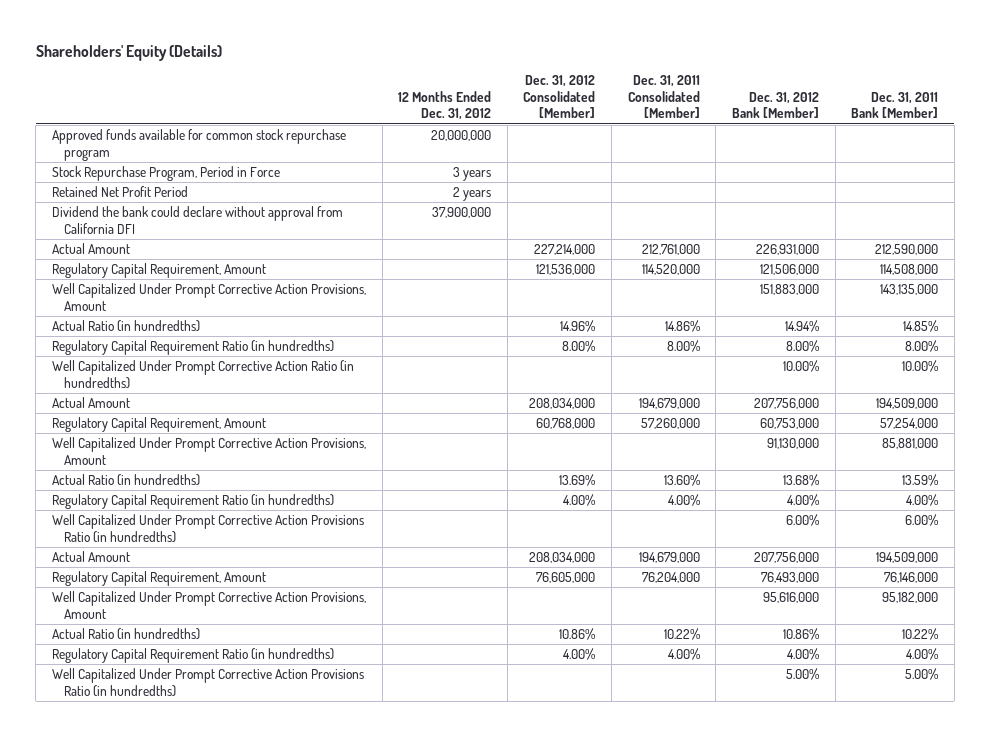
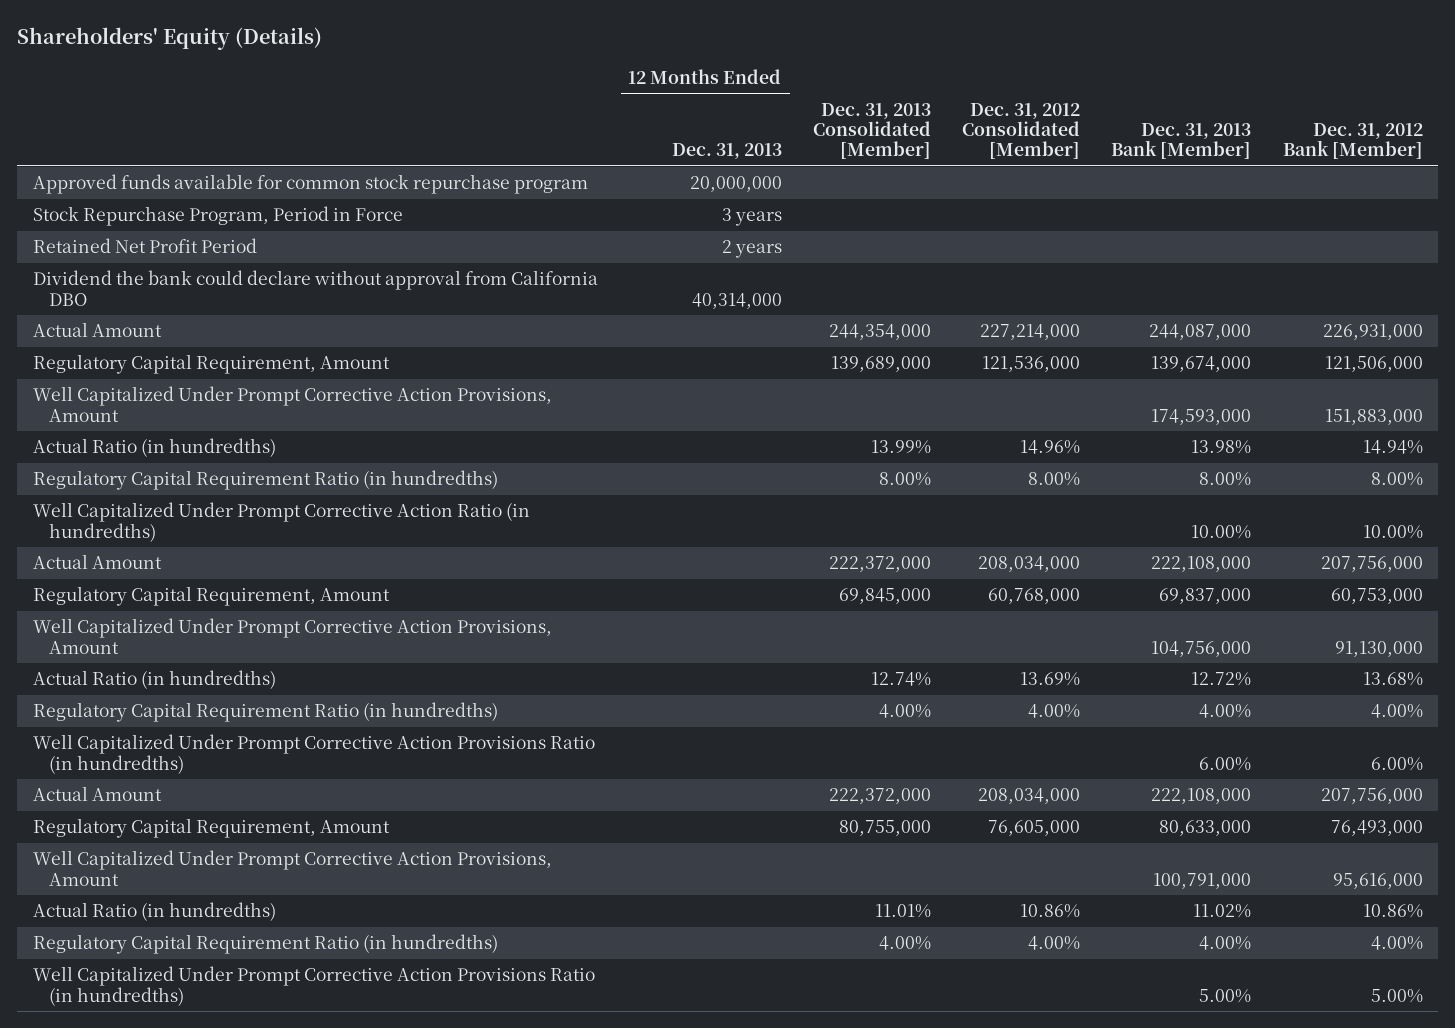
- | 12 Months Ended Dec. 31, 2012 | Dec. 31, 2012 Consolidated [Member] | Dec. 31, 2011 Consolidated [Member] | Dec. 31, 2012 Bank [Member] | Dec. 31, 2011 Bank [Member]
+ | 12 Months Ended Dec. 31, 2013 | Dec. 31, 2013 Consolidated [Member] | Dec. 31, 2012 Consolidated [Member] | Dec. 31, 2013 Bank [Member] | Dec. 31, 2012 Bank [Member]
- Dividend the bank could declare without approval from California DFI | 37,900,000 | | | |
+ Dividend the bank could declare without approval from California DBO | 40,314,000 | | | |

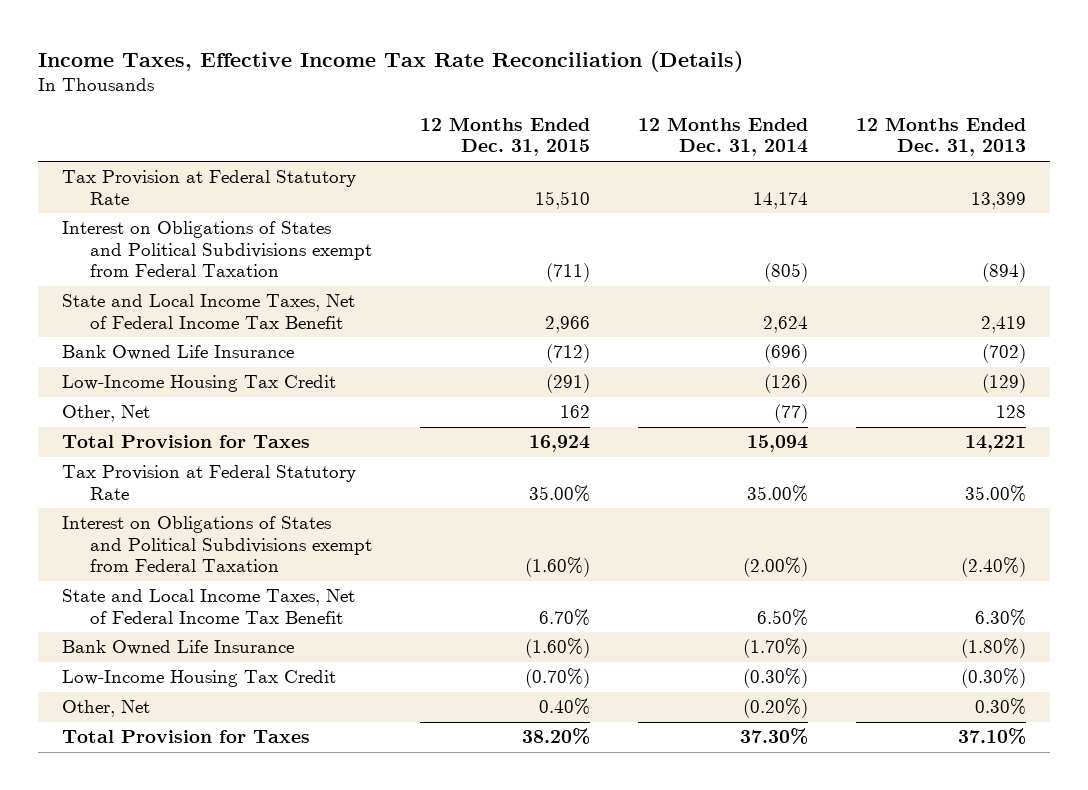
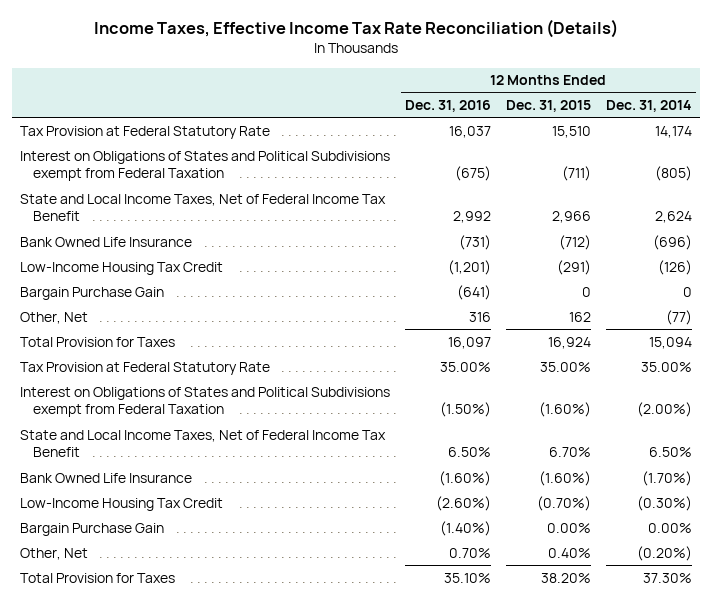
- | 12 Months Ended Dec. 31, 2015 | 12 Months Ended Dec. 31, 2014 | 12 Months Ended Dec. 31, 2013
+ | 12 Months Ended Dec. 31, 2016 | 12 Months Ended Dec. 31, 2015 | 12 Months Ended Dec. 31, 2014
+ Bargain Purchase Gain | (641) | 0 | 0
+ Bargain Purchase Gain | (1.40%) | 0.00% | 0.00%

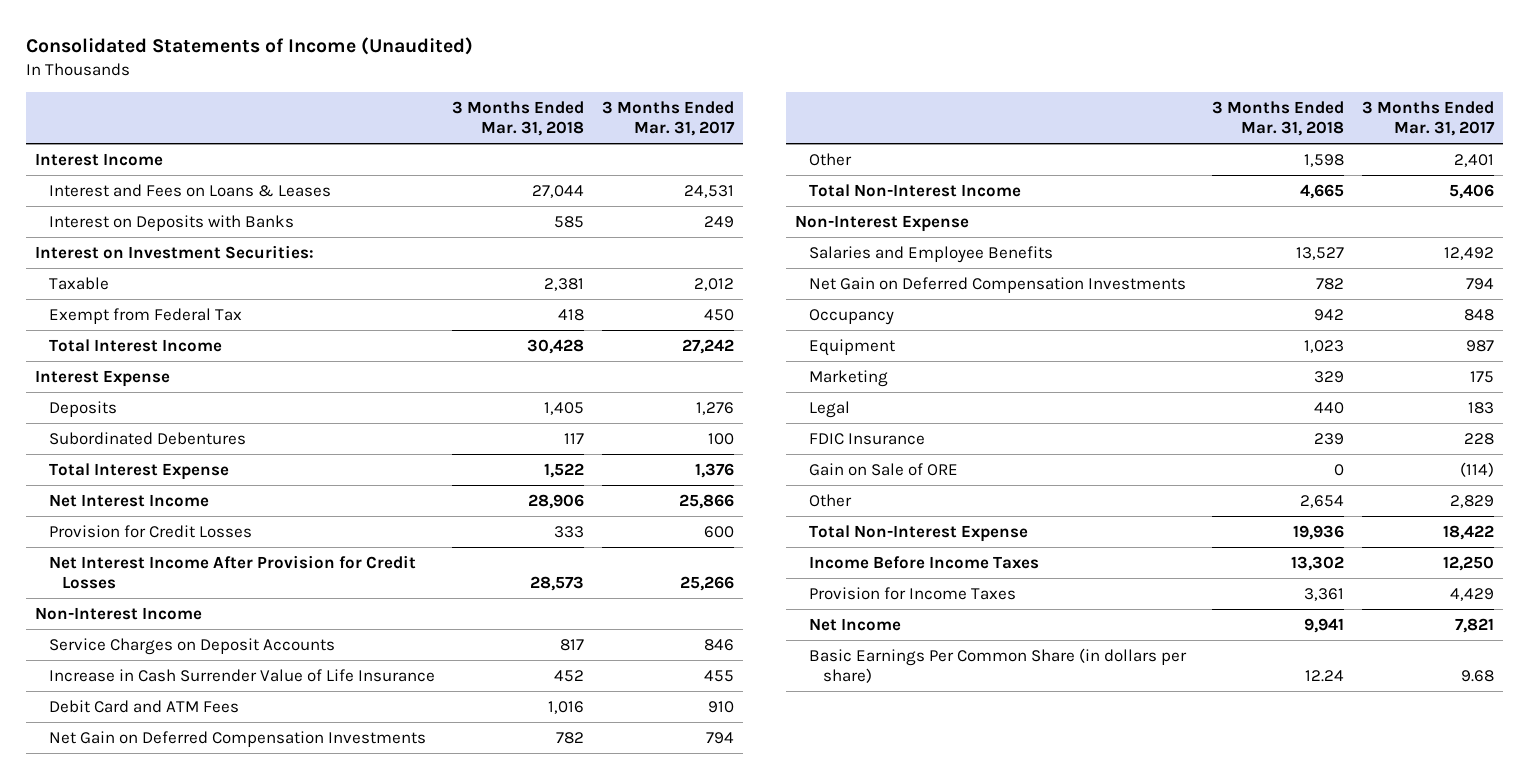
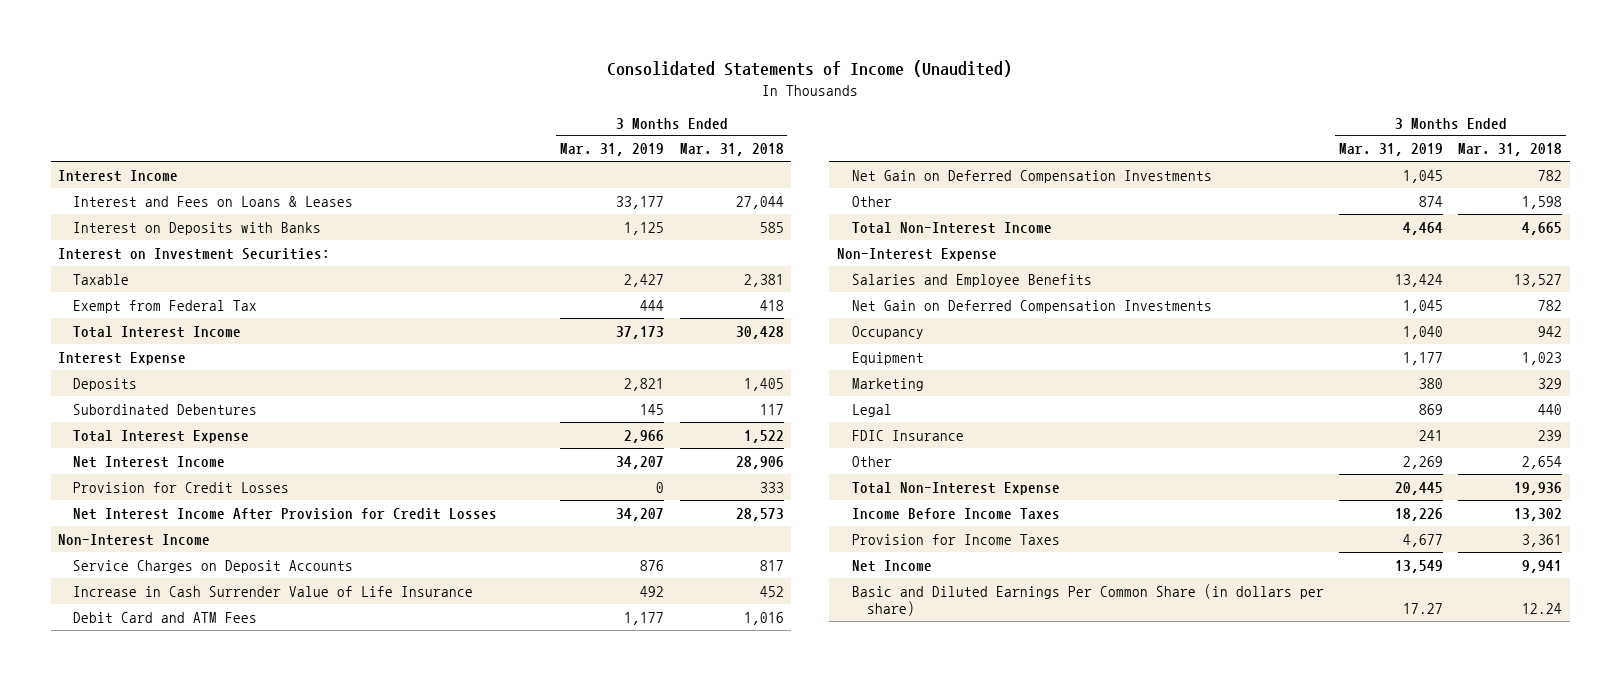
- | 3 Months Ended Mar. 31, 2018 | 3 Months Ended Mar. 31, 2017
+ | 3 Months Ended Mar. 31, 2019 | 3 Months Ended Mar. 31, 2018
- Gain on Sale of ORE | 0 | (114)
- Basic Earnings Per Common Share (in dollars per share) | 12.24 | 9.68
+ Basic and Diluted Earnings Per Common Share (in dollars per share) | 17.27 | 12.24

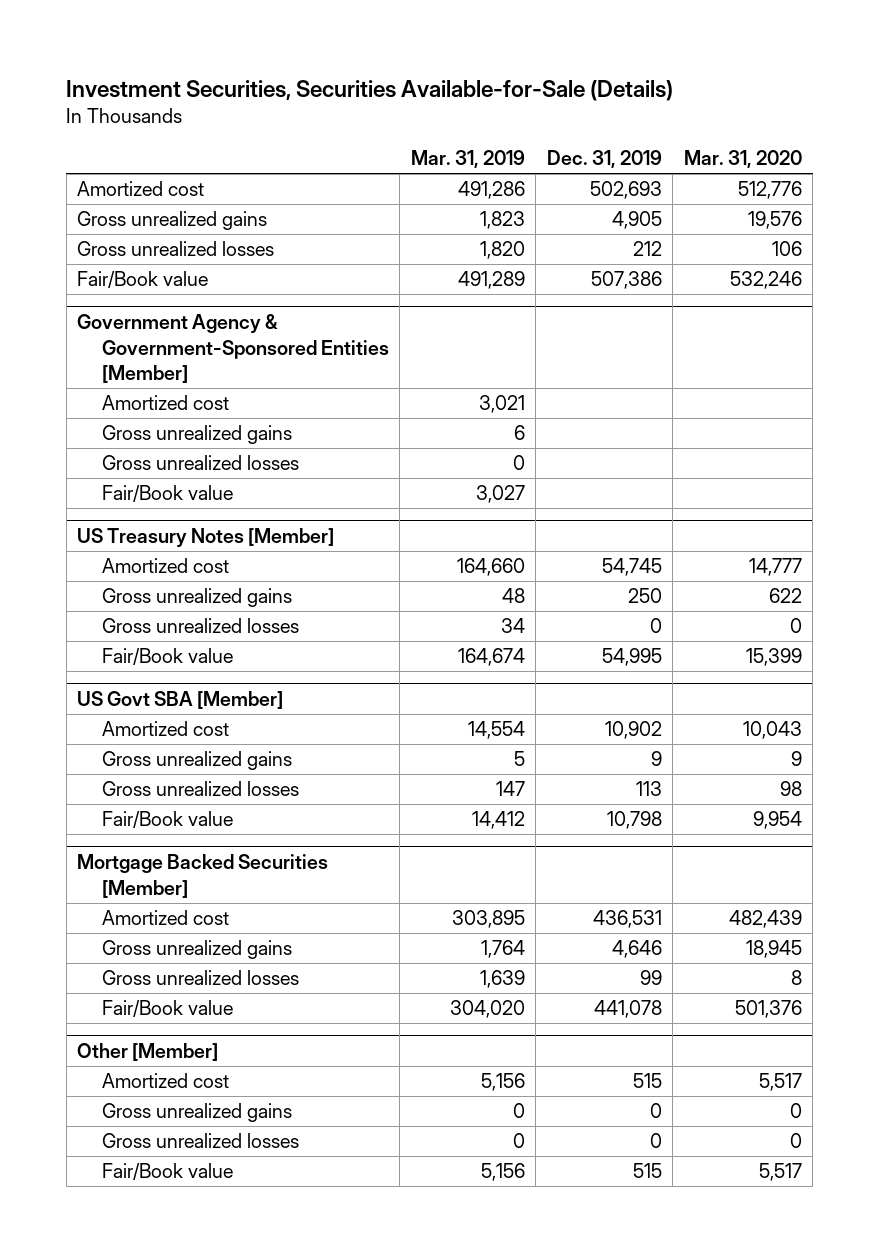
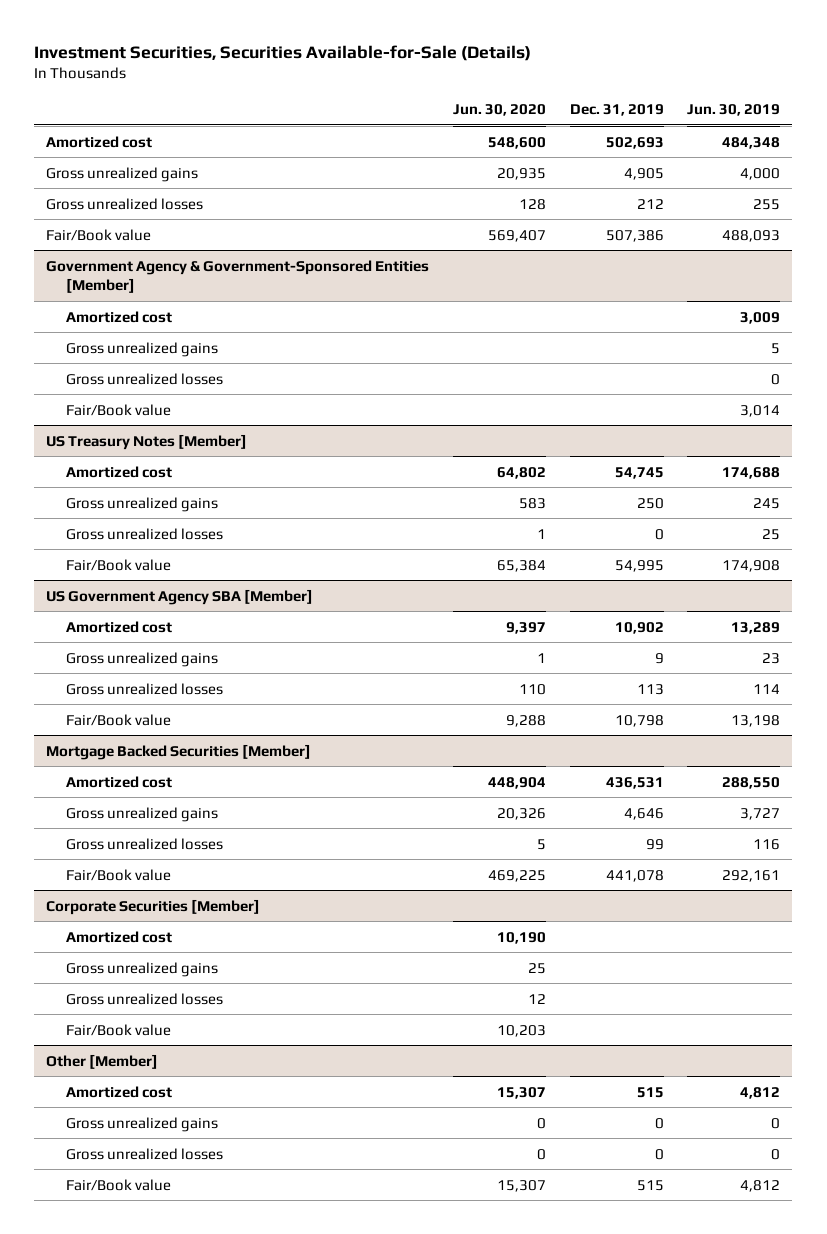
- | Mar. 31, 2019 | Dec. 31, 2019 | Mar. 31, 2020
+ | Jun. 30, 2020 | Dec. 31, 2019 | Jun. 30, 2019
- US Govt SBA [Member]
+ US Government Agency SBA [Member]
+ Corporate Securities [Member]
+ Amortized cost | 10,190 | |
+ Gross unrealized gains | 25 | |
+ Gross unrealized losses | 12 | |
+ Fair/Book value | 10,203 | |

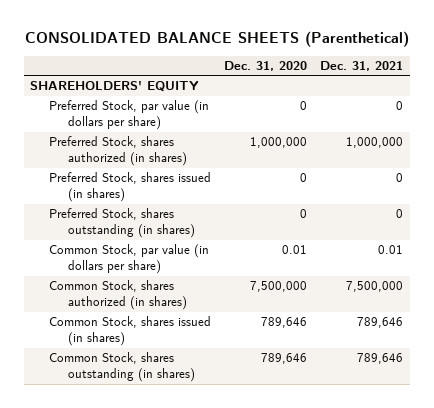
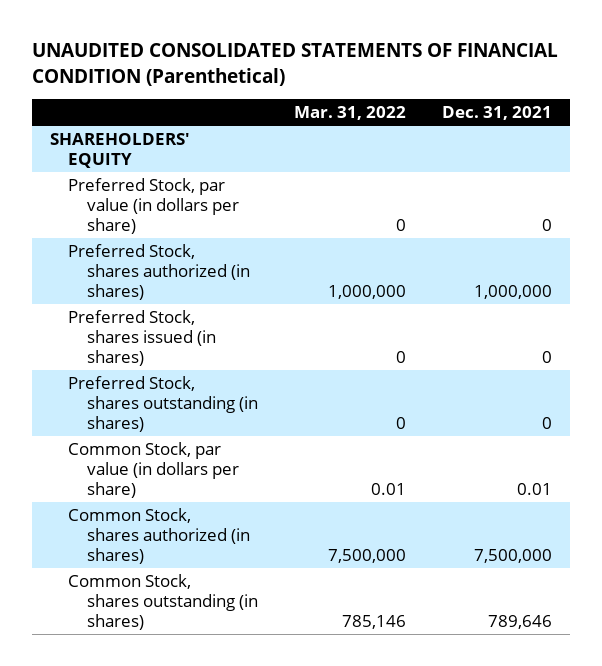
- CONSOLIDATED BALANCE SHEETS (Parenthetical)
+ UNAUDITED CONSOLIDATED STATEMENTS OF FINANCIAL CONDITION (Parenthetical)
- | Dec. 31, 2020 | Dec. 31, 2021
+ | Mar. 31, 2022 | Dec. 31, 2021
- Common Stock, shares issued (in shares) | 789,646 | 789,646

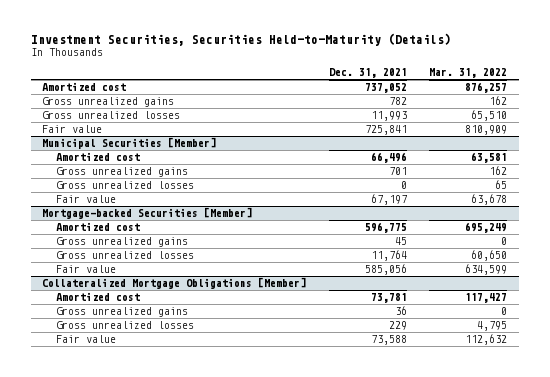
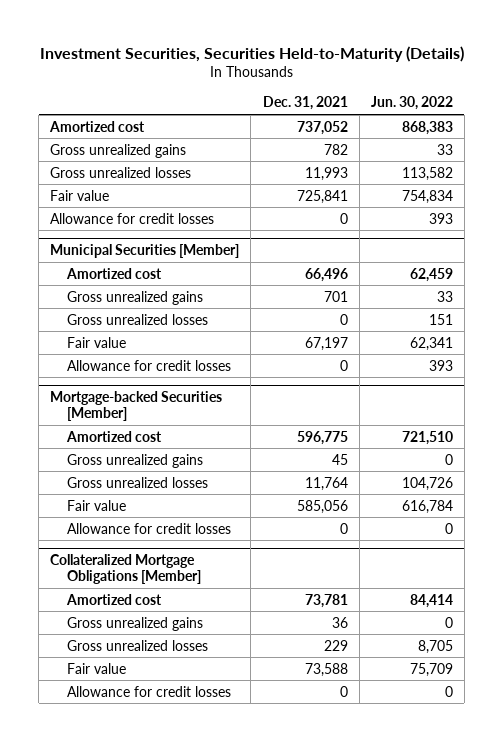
- | Dec. 31, 2021 | Mar. 31, 2022
+ | Dec. 31, 2021 | Jun. 30, 2022
+ Allowance for credit losses | 0 | 393
@ Municipal Securities [Member]
+ Allowance for credit losses | 0 | 393
@ Mortgage-backed Securities [Member]
+ Allowance for credit losses | 0 | 0
@ Collateralized Mortgage Obligations [Member]
+ Allowance for credit losses | 0 | 0

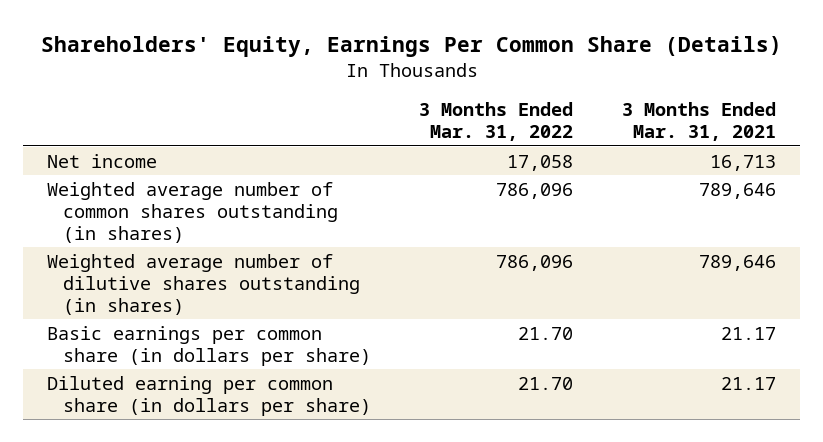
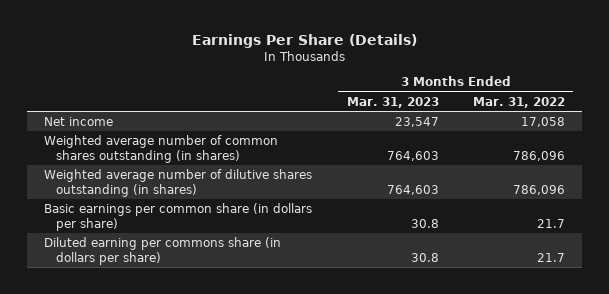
- Shareholders' Equity, Earnings Per Common Share (Details)
+ Earnings Per Share (Details)
- | 3 Months Ended Mar. 31, 2022 | 3 Months Ended Mar. 31, 2021
+ | 3 Months Ended Mar. 31, 2023 | 3 Months Ended Mar. 31, 2022
- Basic earnings per common share (in dollars per share) | 21.70 | 21.17
- Diluted earning per common share (in dollars per share) | 21.70 | 21.17
+ Basic earnings per common share (in dollars per share) | 30.8 | 21.7
+ Diluted earning per commons share (in dollars per share) | 30.8 | 21.7

